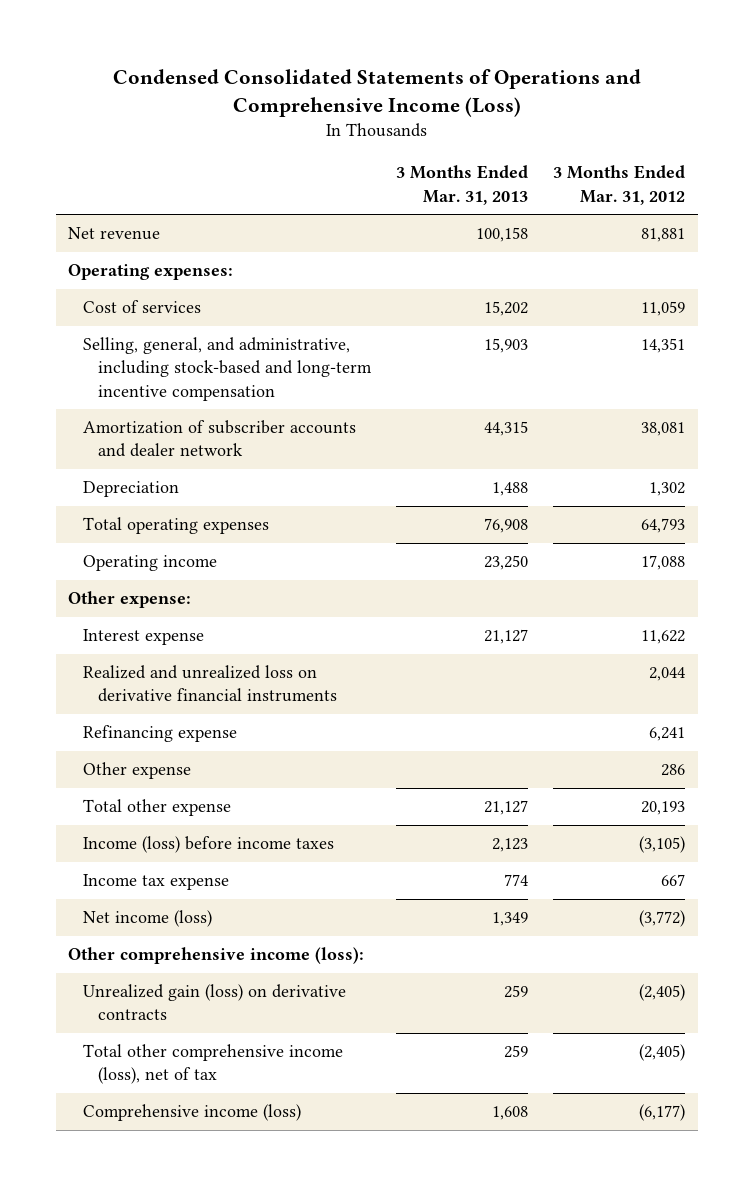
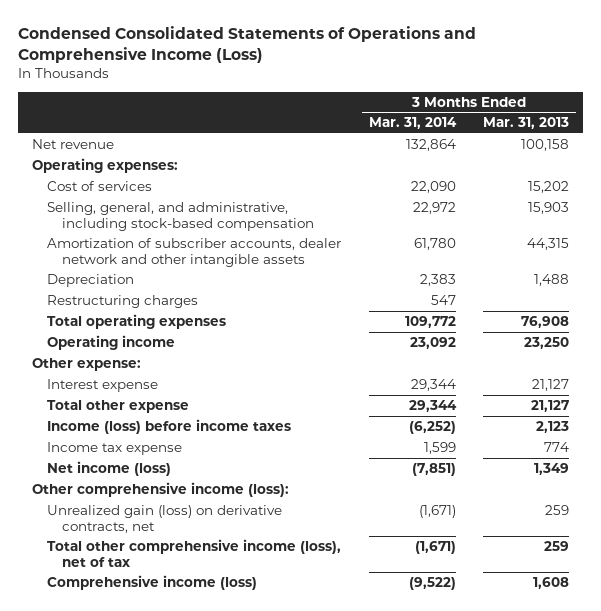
- | 3 Months Ended Mar. 31, 2013 | 3 Months Ended Mar. 31, 2012
+ | 3 Months Ended Mar. 31, 2014 | 3 Months Ended Mar. 31, 2013
- Selling, general, and administrative, including stock-based and long-term incentive compensation | 15,903 | 14,351
- Amortization of subscriber accounts and dealer network | 44,315 | 38,081
+ Selling, general, and administrative, including stock-based compensation | 22,972 | 15,903
+ Amortization of subscriber accounts, dealer network and other intangible assets | 61,780 | 44,315
+ Restructuring charges | 547 |
- Realized and unrealized loss on derivative financial instruments | | 2,044
- Refinancing expense | | 6,241
- Other expense | | 286
- Unrealized gain (loss) on derivative contracts | 259 | (2,405)
+ Unrealized gain (loss) on derivative contracts, net | (1,671) | 259

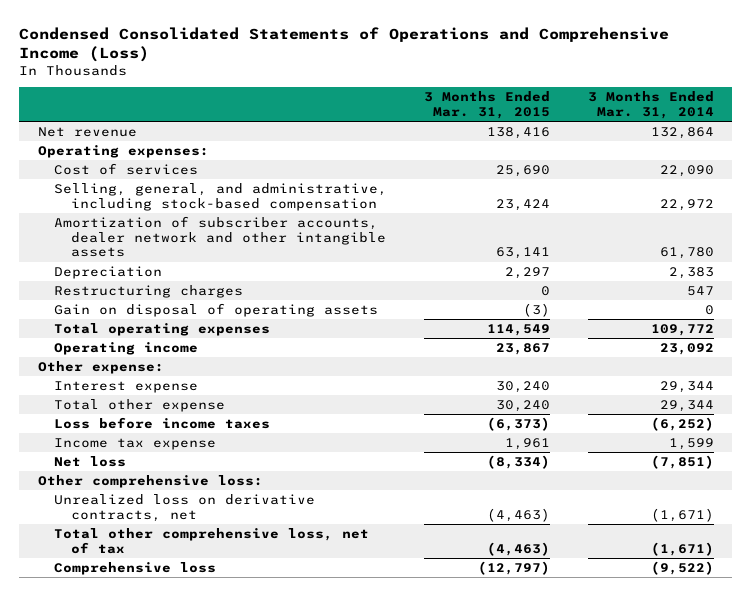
- | 3 Months Ended Mar. 31, 2014 | 3 Months Ended Mar. 31, 2013
+ | 3 Months Ended Mar. 31, 2015 | 3 Months Ended Mar. 31, 2014
+ Gain on disposal of operating assets | (3) | 0
- Income (loss) before income taxes | (6,252) | 2,123
+ Loss before income taxes | (6,373) | (6,252)
- Net income (loss) | (7,851) | 1,349
- Other comprehensive income (loss):
- Unrealized gain (loss) on derivative contracts, net | (1,671) | 259
- Total other comprehensive income (loss), net of tax | (1,671) | 259
- Comprehensive income (loss) | (9,522) | 1,608
+ Net loss | (8,334) | (7,851)
+ Other comprehensive loss:
+ Unrealized loss on derivative contracts, net | (4,463) | (1,671)
+ Total other comprehensive loss, net of tax | (4,463) | (1,671)
+ Comprehensive loss | (12,797) | (9,522)

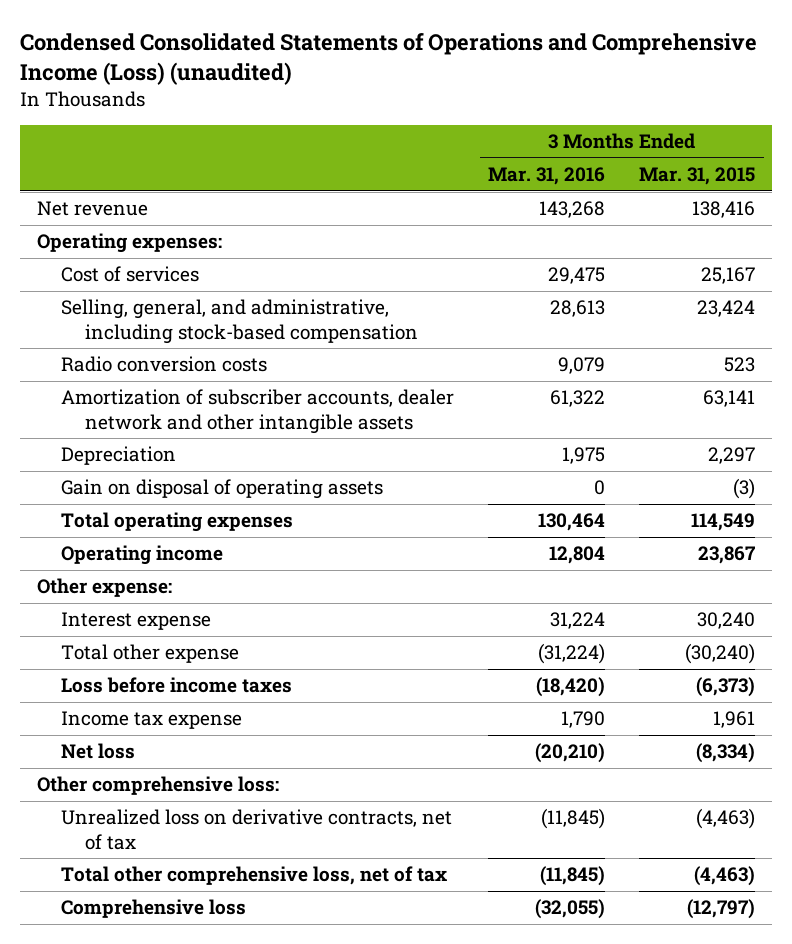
- Condensed Consolidated Statements of Operations and Comprehensive Income (Loss)
+ Condensed Consolidated Statements of Operations and Comprehensive Income (Loss) (unaudited)
- | 3 Months Ended Mar. 31, 2015 | 3 Months Ended Mar. 31, 2014
+ | 3 Months Ended Mar. 31, 2016 | 3 Months Ended Mar. 31, 2015
- Cost of services | 25,690 | 22,090
+ Cost of services | 29,475 | 25,167
+ Radio conversion costs | 9,079 | 523
- Restructuring charges | 0 | 547
- Total other expense | 30,240 | 29,344
+ Total other expense | (31,224) | (30,240)
- Unrealized loss on derivative contracts, net | (4,463) | (1,671)
+ Unrealized loss on derivative contracts, net of tax | (11,845) | (4,463)

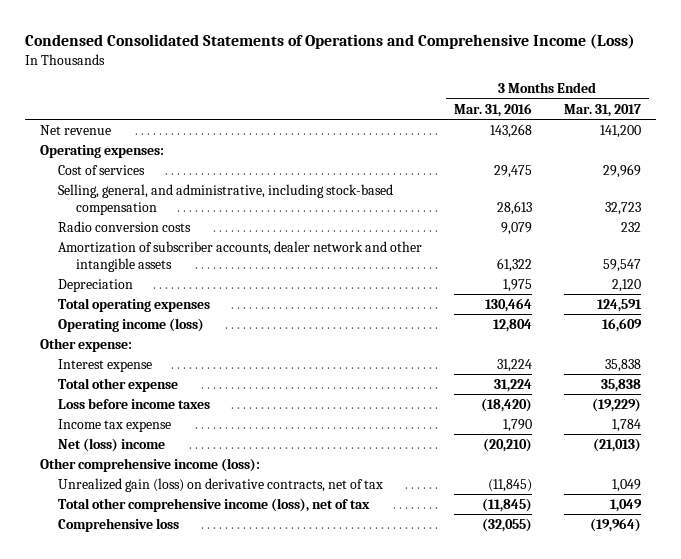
- Condensed Consolidated Statements of Operations and Comprehensive Income (Loss) (unaudited)
+ Condensed Consolidated Statements of Operations and Comprehensive Income (Loss)
- | 3 Months Ended Mar. 31, 2016 | 3 Months Ended Mar. 31, 2015
+ | 3 Months Ended Mar. 31, 2016 | 3 Months Ended Mar. 31, 2017
- Gain on disposal of operating assets | 0 | (3)
- Operating income | 12,804 | 23,867
+ Operating income (loss) | 12,804 | 16,609
- Total other expense | (31,224) | (30,240)
+ Total other expense | 31,224 | 35,838
- Net loss | (20,210) | (8,334)
- Other comprehensive loss:
- Unrealized loss on derivative contracts, net of tax | (11,845) | (4,463)
- Total other comprehensive loss, net of tax | (11,845) | (4,463)
+ Net (loss) income | (20,210) | (21,013)
+ Other comprehensive income (loss):
+ Unrealized gain (loss) on derivative contracts, net of tax | (11,845) | 1,049
+ Total other comprehensive income (loss), net of tax | (11,845) | 1,049

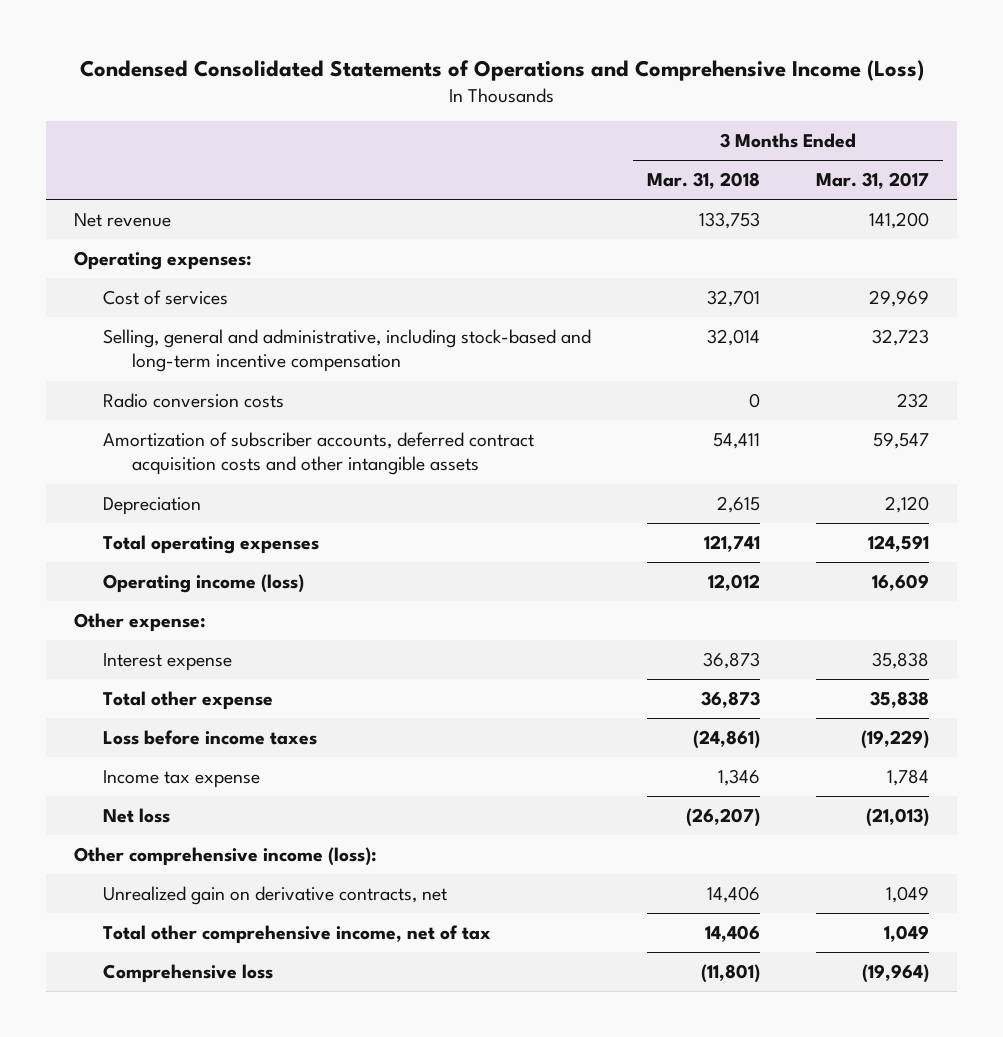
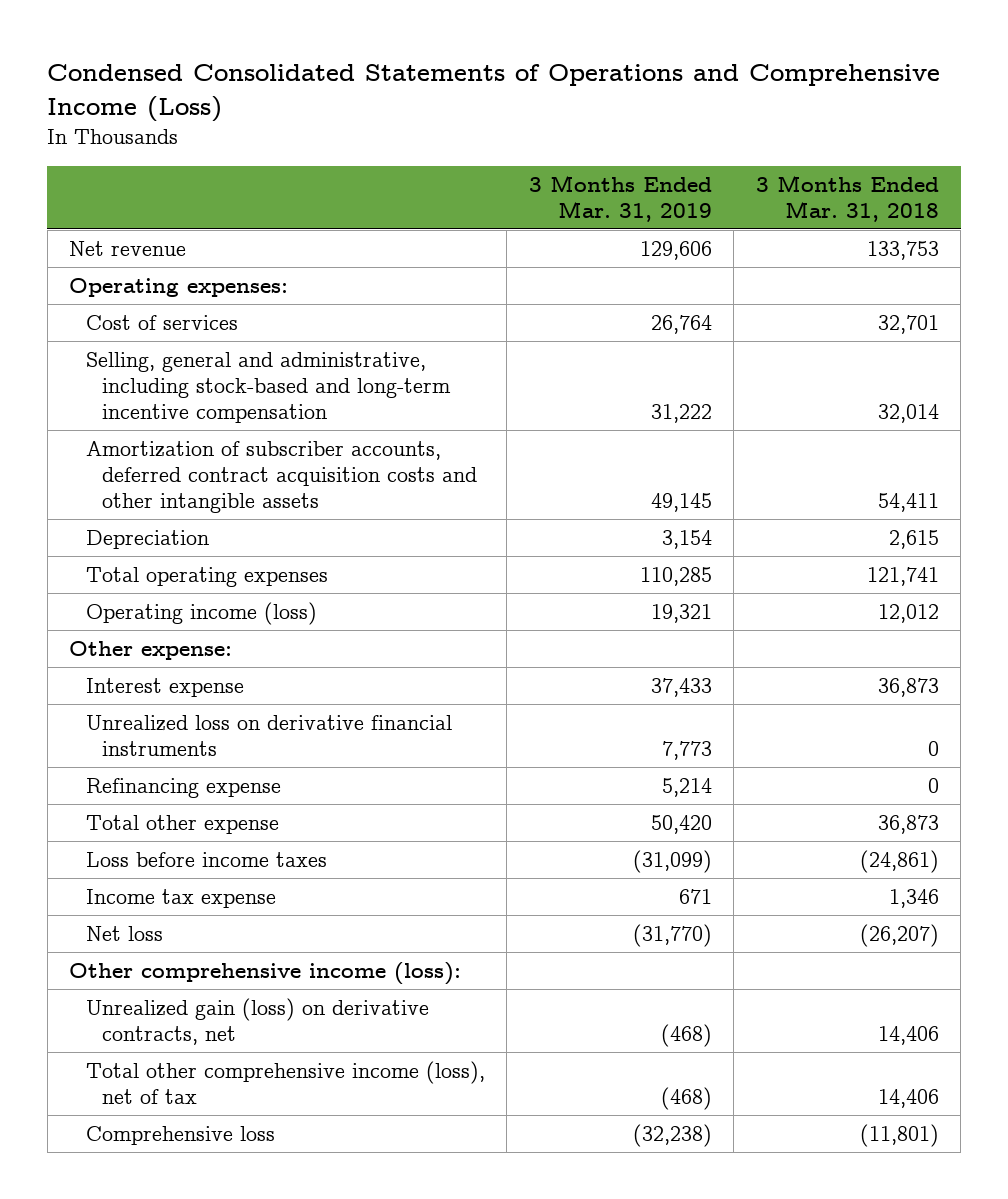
- | 3 Months Ended Mar. 31, 2018 | 3 Months Ended Mar. 31, 2017
+ | 3 Months Ended Mar. 31, 2019 | 3 Months Ended Mar. 31, 2018
- Radio conversion costs | 0 | 232
+ Unrealized loss on derivative financial instruments | 7,773 | 0
+ Refinancing expense | 5,214 | 0
- Unrealized gain on derivative contracts, net | 14,406 | 1,049
- Total other comprehensive income, net of tax | 14,406 | 1,049
+ Unrealized gain (loss) on derivative contracts, net | (468) | 14,406
+ Total other comprehensive income (loss), net of tax | (468) | 14,406

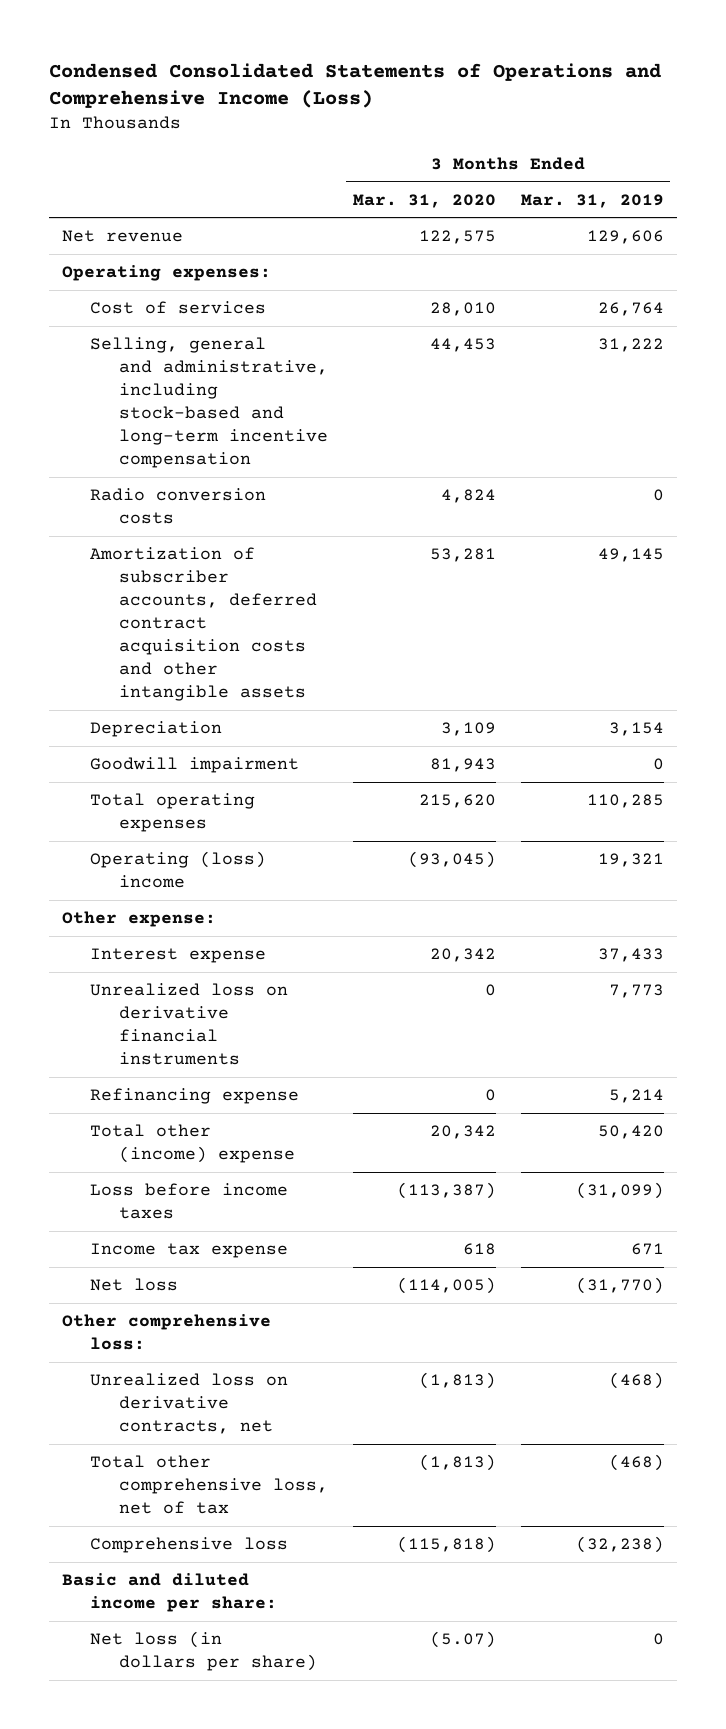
- | 3 Months Ended Mar. 31, 2019 | 3 Months Ended Mar. 31, 2018
+ | 3 Months Ended Mar. 31, 2020 | 3 Months Ended Mar. 31, 2019
+ Radio conversion costs | 4,824 | 0
+ Goodwill impairment | 81,943 | 0
- Operating income (loss) | 19,321 | 12,012
+ Operating (loss) income | (93,045) | 19,321
- Total other expense | 50,420 | 36,873
+ Total other (income) expense | 20,342 | 50,420
- Other comprehensive income (loss):
- Unrealized gain (loss) on derivative contracts, net | (468) | 14,406
- Total other comprehensive income (loss), net of tax | (468) | 14,406
+ Other comprehensive loss:
+ Unrealized loss on derivative contracts, net | (1,813) | (468)
+ Total other comprehensive loss, net of tax | (1,813) | (468)
+ Basic and diluted income per share:
+ Net loss (in dollars per share) | (5.07) | 0

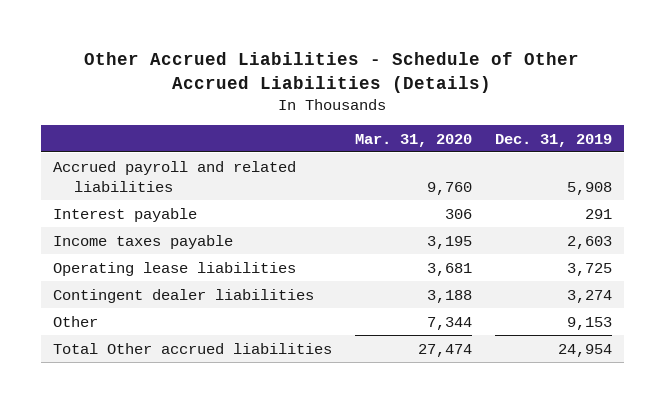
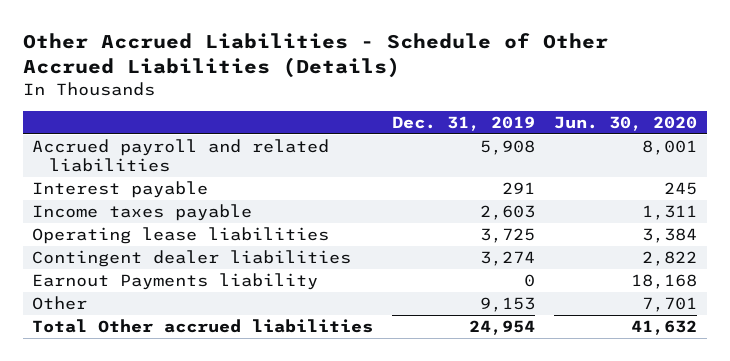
- | Mar. 31, 2020 | Dec. 31, 2019
+ | Dec. 31, 2019 | Jun. 30, 2020
+ Earnout Payments liability | 0 | 18,168

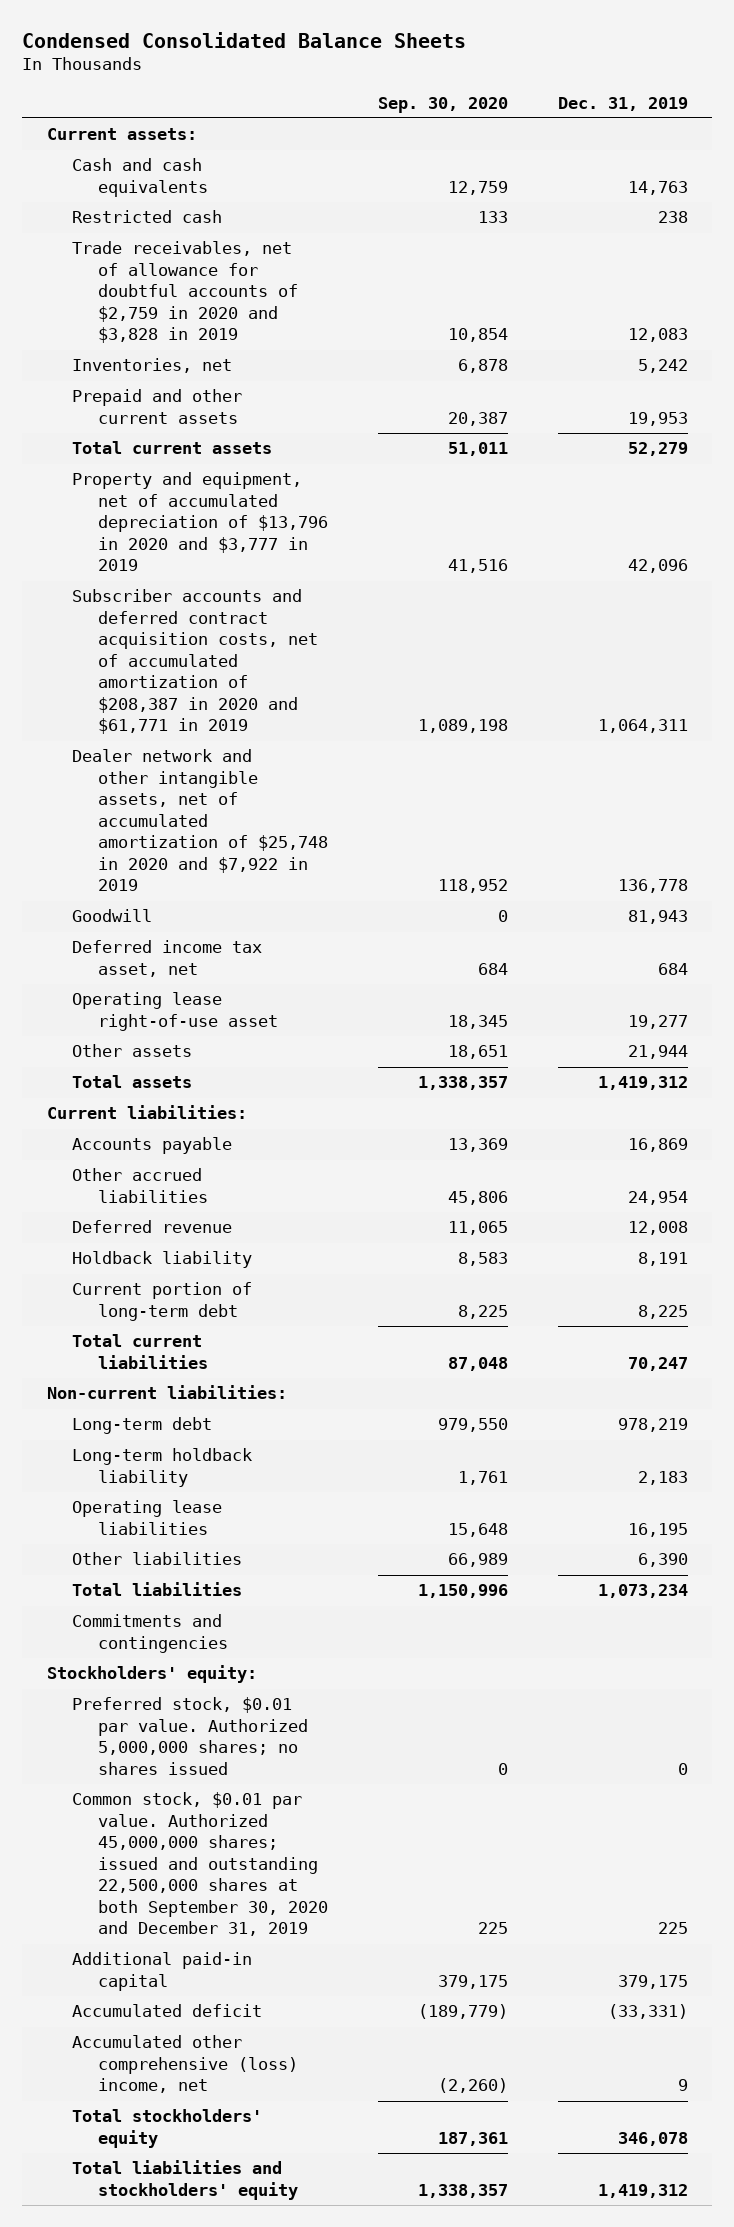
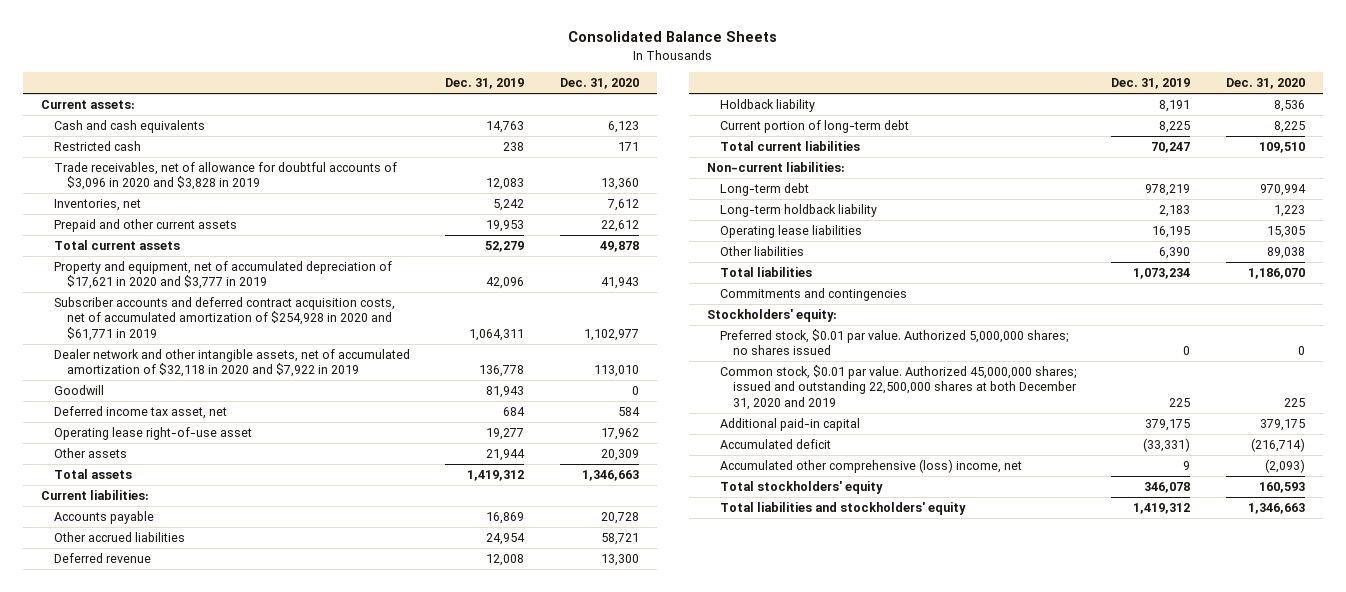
- Condensed Consolidated Balance Sheets
+ Consolidated Balance Sheets
- | Sep. 30, 2020 | Dec. 31, 2019
+ | Dec. 31, 2019 | Dec. 31, 2020
- Trade receivables, net of allowance for doubtful accounts of $2,759 in 2020 and $3,828 in 2019 | 10,854 | 12,083
+ Trade receivables, net of allowance for doubtful accounts of $3,096 in 2020 and $3,828 in 2019 | 12,083 | 13,360
- Property and equipment, net of accumulated depreciation of $13,796 in 2020 and $3,777 in 2019 | 41,516 | 42,096
- Subscriber accounts and deferred contract acquisition costs, net of accumulated amortization of $208,387 in 2020 and $61,771 in 2019 | 1,089,198 | 1,064,311
- Dealer network and other intangible assets, net of accumulated amortization of $25,748 in 2020 and $7,922 in 2019 | 118,952 | 136,778
+ Property and equipment, net of accumulated depreciation of $17,621 in 2020 and $3,777 in 2019 | 42,096 | 41,943
+ Subscriber accounts and deferred contract acquisition costs, net of accumulated amortization of $254,928 in 2020 and $61,771 in 2019 | 1,064,311 | 1,102,977
+ Dealer network and other intangible assets, net of accumulated amortization of $32,118 in 2020 and $7,922 in 2019 | 136,778 | 113,010
- Common stock, $0.01 par value. Authorized 45,000,000 shares; issued and outstanding 22,500,000 shares at both September 30, 2020 and December 31, 2019 | 225 | 225
+ Common stock, $0.01 par value. Authorized 45,000,000 shares; issued and outstanding 22,500,000 shares at both December 31, 2020 and 2019 | 225 | 225

